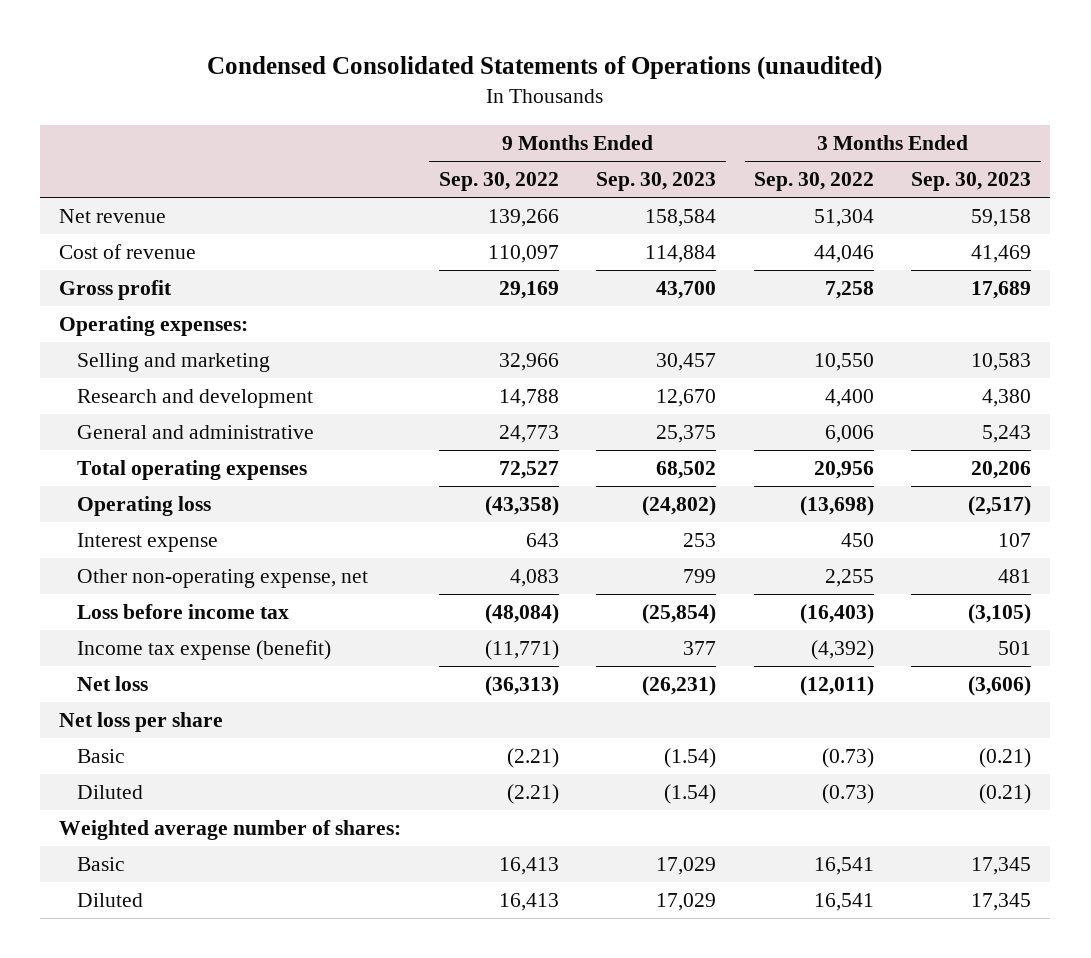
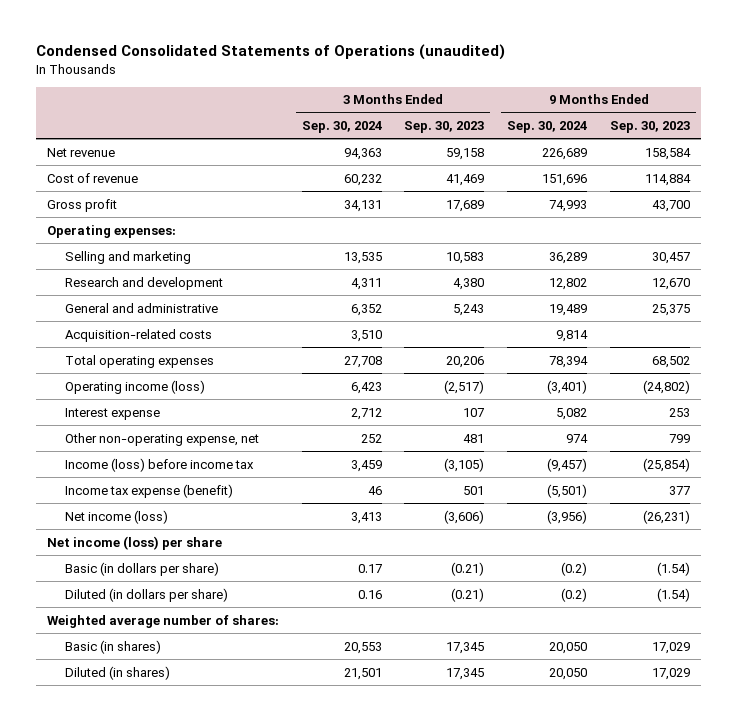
- | 9 Months Ended Sep. 30, 2022 | 9 Months Ended Sep. 30, 2023 | 3 Months Ended Sep. 30, 2022 | 3 Months Ended Sep. 30, 2023
+ | 3 Months Ended Sep. 30, 2024 | 3 Months Ended Sep. 30, 2023 | 9 Months Ended Sep. 30, 2024 | 9 Months Ended Sep. 30, 2023
+ Acquisition-related costs | 3,510 | | 9,814 |
- Operating loss | (43,358) | (24,802) | (13,698) | (2,517)
+ Operating income (loss) | 6,423 | (2,517) | (3,401) | (24,802)
- Loss before income tax | (48,084) | (25,854) | (16,403) | (3,105)
+ Income (loss) before income tax | 3,459 | (3,105) | (9,457) | (25,854)
- Net loss | (36,313) | (26,231) | (12,011) | (3,606)
- Net loss per share
- Basic | (2.21) | (1.54) | (0.73) | (0.21)
- Diluted | (2.21) | (1.54) | (0.73) | (0.21)
+ Net income (loss) | 3,413 | (3,606) | (3,956) | (26,231)
+ Net income (loss) per share
+ Basic (in dollars per share) | 0.17 | (0.21) | (0.2) | (1.54)
+ Diluted (in dollars per share) | 0.16 | (0.21) | (0.2) | (1.54)
- Basic | 16,413 | 17,029 | 16,541 | 17,345
- Diluted | 16,413 | 17,029 | 16,541 | 17,345
+ Basic (in shares) | 20,553 | 17,345 | 20,050 | 17,029
+ Diluted (in shares) | 21,501 | 17,345 | 20,050 | 17,029

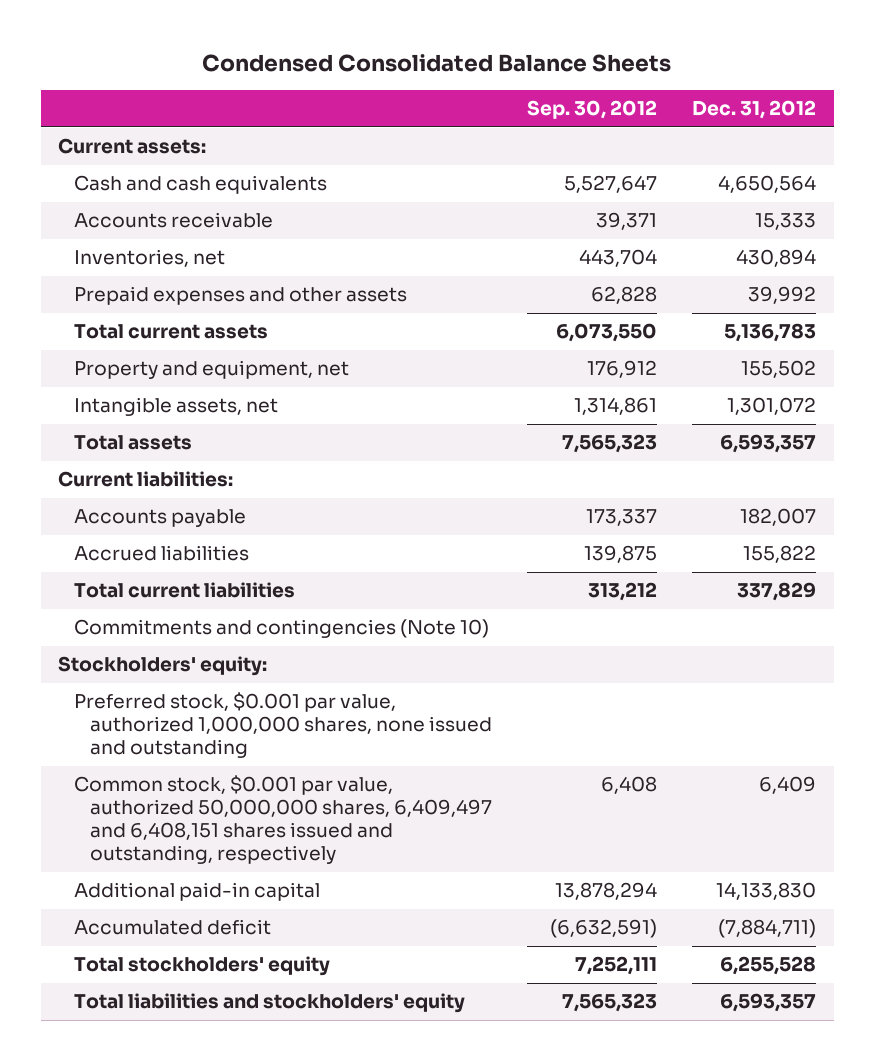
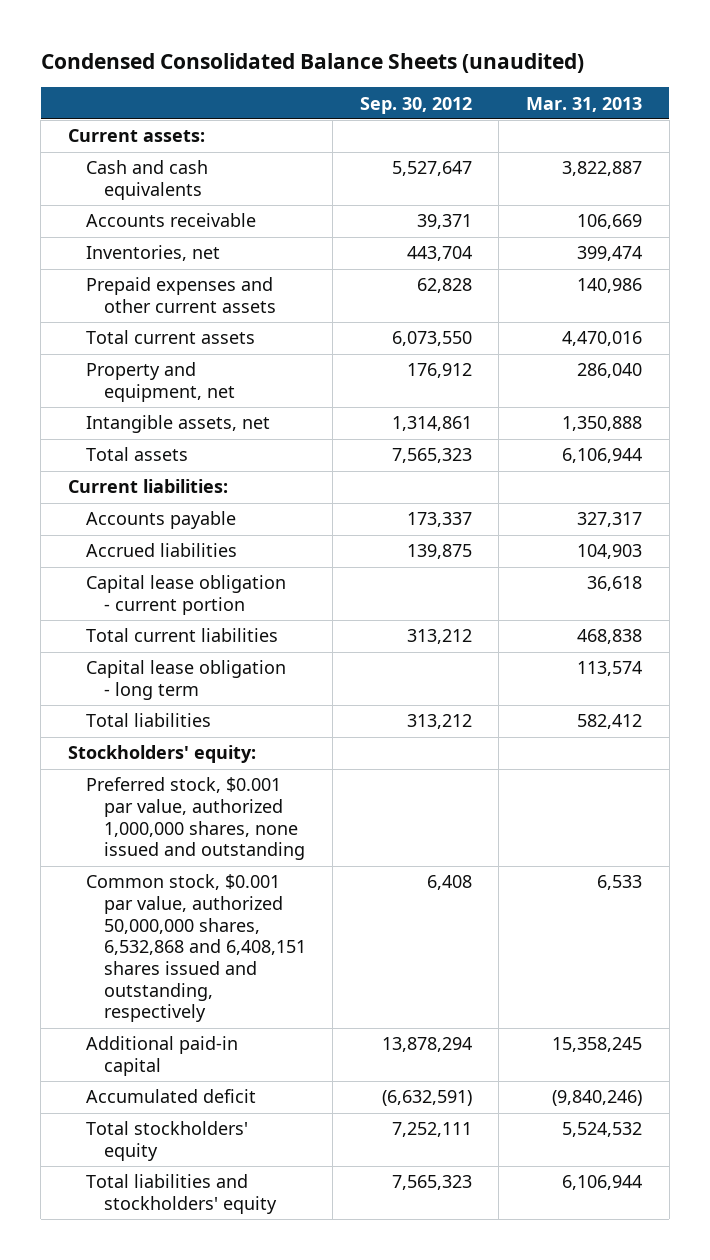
- Condensed Consolidated Balance Sheets
+ Condensed Consolidated Balance Sheets (unaudited)
- | Sep. 30, 2012 | Dec. 31, 2012
+ | Sep. 30, 2012 | Mar. 31, 2013
- Prepaid expenses and other assets | 62,828 | 39,992
+ Prepaid expenses and other current assets | 62,828 | 140,986
+ Capital lease obligation - current portion | | 36,618
- Commitments and contingencies (Note 10)
+ Capital lease obligation - long term | | 113,574
+ Total liabilities | 313,212 | 582,412
- Common stock, $0.001 par value, authorized 50,000,000 shares, 6,409,497 and 6,408,151 shares issued and outstanding, respectively | 6,408 | 6,409
+ Common stock, $0.001 par value, authorized 50,000,000 shares, 6,532,868 and 6,408,151 shares issued and outstanding, respectively | 6,408 | 6,533

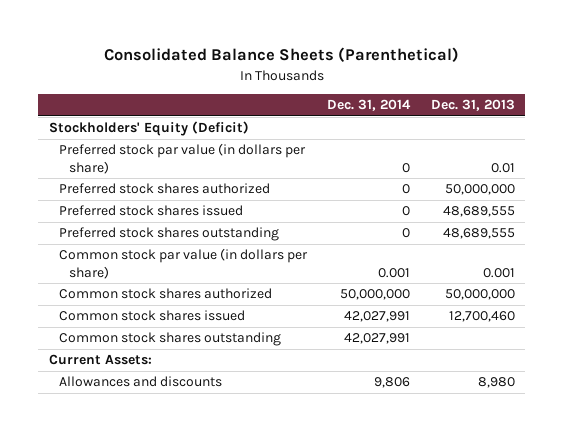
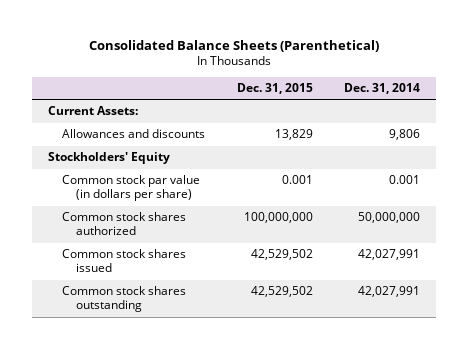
- | Dec. 31, 2014 | Dec. 31, 2013
+ | Dec. 31, 2015 | Dec. 31, 2014
- Stockholders' Equity (Deficit)
- Preferred stock par value (in dollars per share) | 0 | 0.01
- Preferred stock shares authorized | 0 | 50,000,000
- Preferred stock shares issued | 0 | 48,689,555
- Preferred stock shares outstanding | 0 | 48,689,555
moved up: Current Assets:
moved up: Allowances and discounts | 13,829 | 9,806
+ Stockholders' Equity

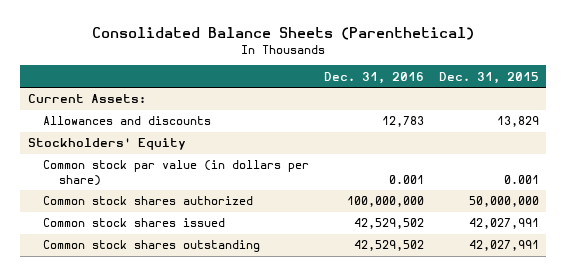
- | Dec. 31, 2015 | Dec. 31, 2014
+ | Dec. 31, 2016 | Dec. 31, 2015
- Common stock shares authorized | 100,000,000 | 50,000,000
- Common stock shares issued | 42,529,502 | 42,027,991
- Common stock shares outstanding | 42,529,502 | 42,027,991
+ Common stock shares authorized | 100,000,000 | 50,000,000
+ Common stock shares issued | 42,529,502 | 42,027,991
+ Common stock shares outstanding | 42,529,502 | 42,027,991

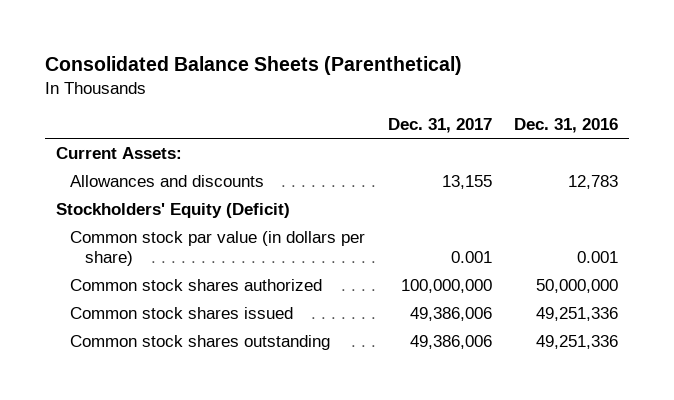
- | Dec. 31, 2016 | Dec. 31, 2015
+ | Dec. 31, 2017 | Dec. 31, 2016
- Stockholders' Equity
+ Stockholders' Equity (Deficit)
- Common stock shares authorized | 100,000,000 | 50,000,000
- Common stock shares issued | 42,529,502 | 42,027,991
- Common stock shares outstanding | 42,529,502 | 42,027,991
+ Common stock shares authorized | 100,000,000 | 50,000,000
+ Common stock shares issued | 49,386,006 | 49,251,336
+ Common stock shares outstanding | 49,386,006 | 49,251,336

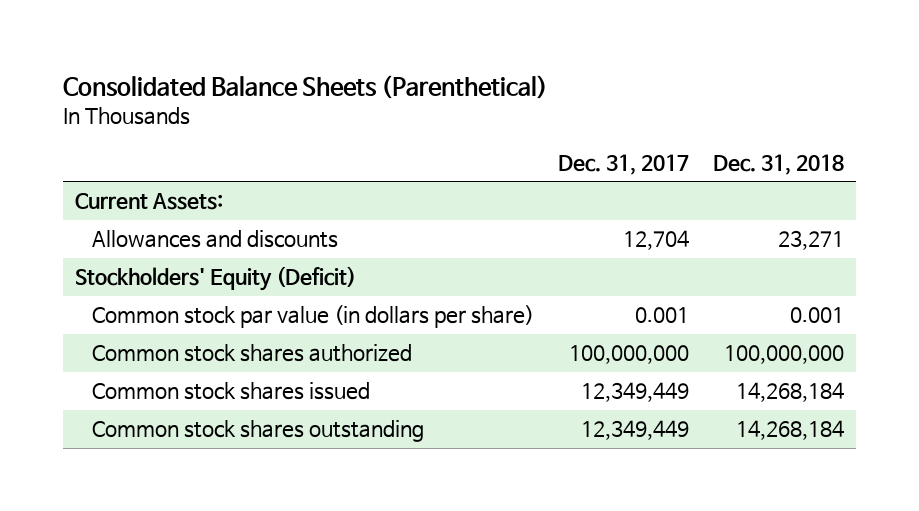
- | Dec. 31, 2017 | Dec. 31, 2016
+ | Dec. 31, 2017 | Dec. 31, 2018
- Allowances and discounts | 13,155 | 12,783
+ Allowances and discounts | 12,704 | 23,271
- Common stock shares issued | 49,386,006 | 49,251,336
- Common stock shares outstanding | 49,386,006 | 49,251,336
+ Common stock shares issued | 12,349,449 | 14,268,184
+ Common stock shares outstanding | 12,349,449 | 14,268,184

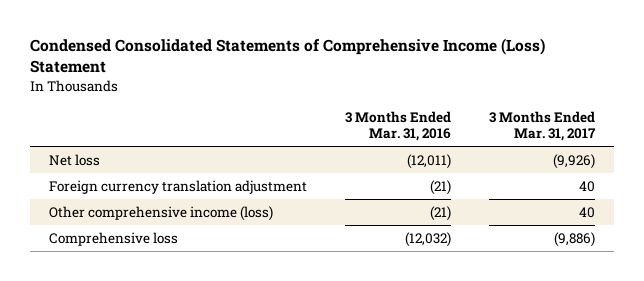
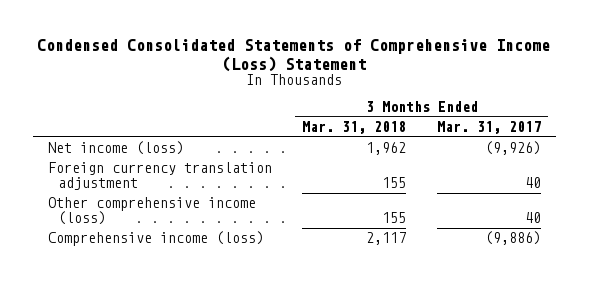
- | 3 Months Ended Mar. 31, 2016 | 3 Months Ended Mar. 31, 2017
+ | 3 Months Ended Mar. 31, 2018 | 3 Months Ended Mar. 31, 2017
- Net loss | (12,011) | (9,926)
+ Net income (loss) | 1,962 | (9,926)
- Comprehensive loss | (12,032) | (9,886)
+ Comprehensive income (loss) | 2,117 | (9,886)

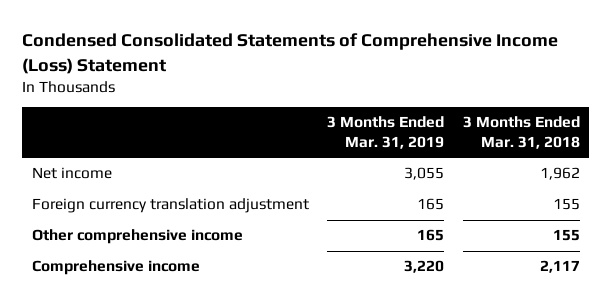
- | 3 Months Ended Mar. 31, 2018 | 3 Months Ended Mar. 31, 2017
+ | 3 Months Ended Mar. 31, 2019 | 3 Months Ended Mar. 31, 2018
- Net income (loss) | 1,962 | (9,926)
+ Net income | 3,055 | 1,962
- Other comprehensive income (loss) | 155 | 40
- Comprehensive income (loss) | 2,117 | (9,886)
+ Other comprehensive income | 165 | 155
+ Comprehensive income | 3,220 | 2,117

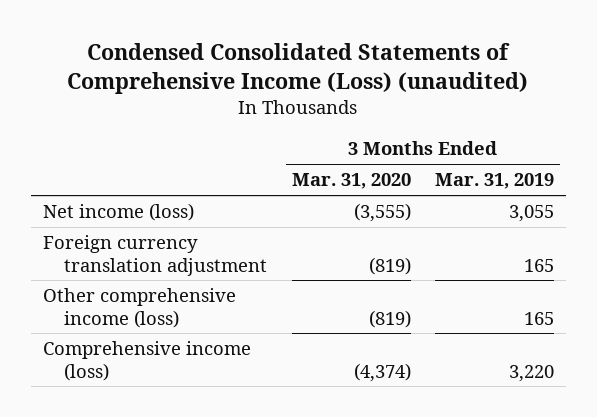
- Condensed Consolidated Statements of Comprehensive Income (Loss) Statement
+ Condensed Consolidated Statements of Comprehensive Income (Loss) (unaudited)
- | 3 Months Ended Mar. 31, 2019 | 3 Months Ended Mar. 31, 2018
+ | 3 Months Ended Mar. 31, 2020 | 3 Months Ended Mar. 31, 2019
- Net income | 3,055 | 1,962
+ Net income (loss) | (3,555) | 3,055
- Other comprehensive income | 165 | 155
- Comprehensive income | 3,220 | 2,117
+ Other comprehensive income (loss) | (819) | 165
+ Comprehensive income (loss) | (4,374) | 3,220

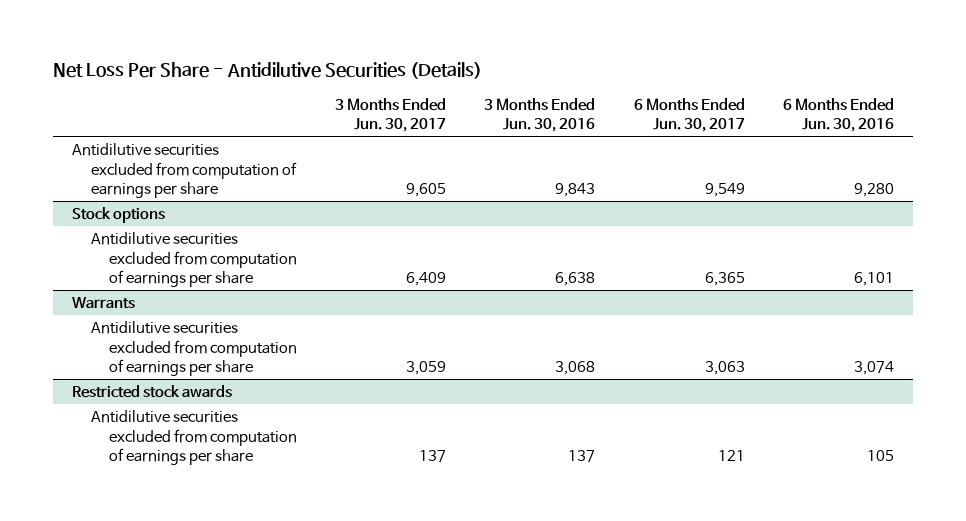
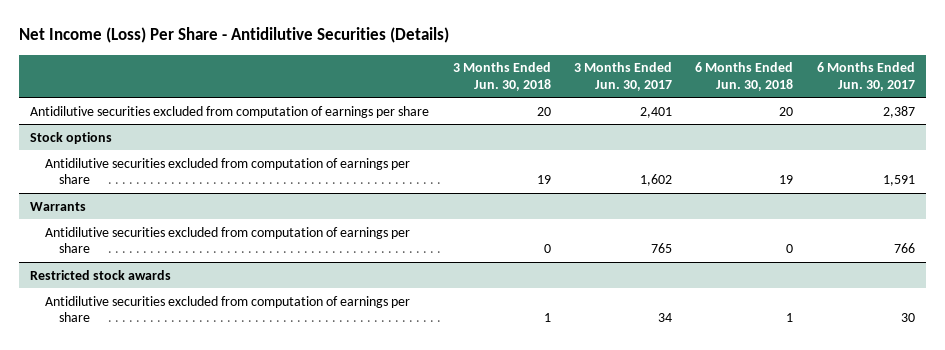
- Net Loss Per Share - Antidilutive Securities (Details)
+ Net Income (Loss) Per Share - Antidilutive Securities (Details)
- | 3 Months Ended Jun. 30, 2017 | 3 Months Ended Jun. 30, 2016 | 6 Months Ended Jun. 30, 2017 | 6 Months Ended Jun. 30, 2016
+ | 3 Months Ended Jun. 30, 2018 | 3 Months Ended Jun. 30, 2017 | 6 Months Ended Jun. 30, 2018 | 6 Months Ended Jun. 30, 2017
- Antidilutive securities excluded from computation of earnings per share | 9,605 | 9,843 | 9,549 | 9,280
+ Antidilutive securities excluded from computation of earnings per share | 20 | 2,401 | 20 | 2,387
@ Stock options
- Antidilutive securities excluded from computation of earnings per share | 6,409 | 6,638 | 6,365 | 6,101
+ Antidilutive securities excluded from computation of earnings per share | 19 | 1,602 | 19 | 1,591
@ Warrants
- Antidilutive securities excluded from computation of earnings per share | 3,059 | 3,068 | 3,063 | 3,074
+ Antidilutive securities excluded from computation of earnings per share | 0 | 765 | 0 | 766
@ Restricted stock awards
- Antidilutive securities excluded from computation of earnings per share | 137 | 137 | 121 | 105
+ Antidilutive securities excluded from computation of earnings per share | 1 | 34 | 1 | 30

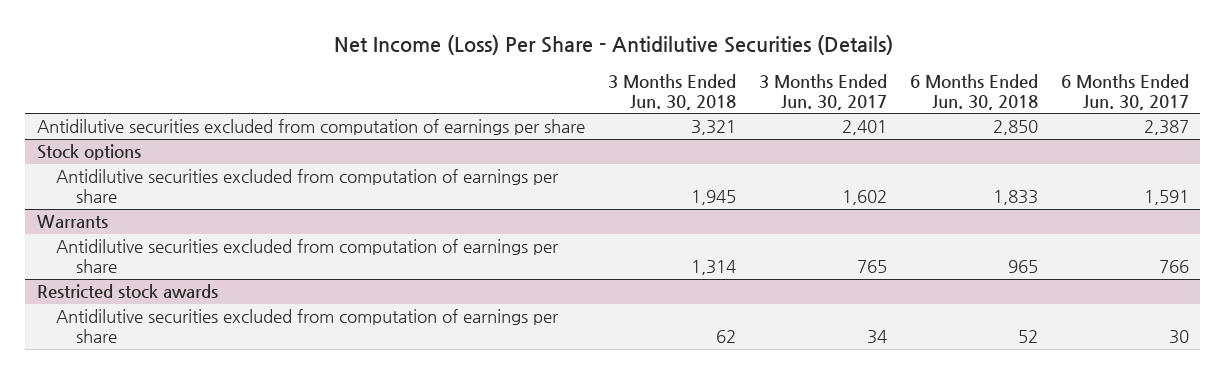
- Antidilutive securities excluded from computation of earnings per share | 20 | 2,401 | 20 | 2,387
+ Antidilutive securities excluded from computation of earnings per share | 3,321 | 2,401 | 2,850 | 2,387
@ Stock options
- Antidilutive securities excluded from computation of earnings per share | 19 | 1,602 | 19 | 1,591
+ Antidilutive securities excluded from computation of earnings per share | 1,945 | 1,602 | 1,833 | 1,591
@ Warrants
- Antidilutive securities excluded from computation of earnings per share | 0 | 765 | 0 | 766
+ Antidilutive securities excluded from computation of earnings per share | 1,314 | 765 | 965 | 766
@ Restricted stock awards
- Antidilutive securities excluded from computation of earnings per share | 1 | 34 | 1 | 30
+ Antidilutive securities excluded from computation of earnings per share | 62 | 34 | 52 | 30

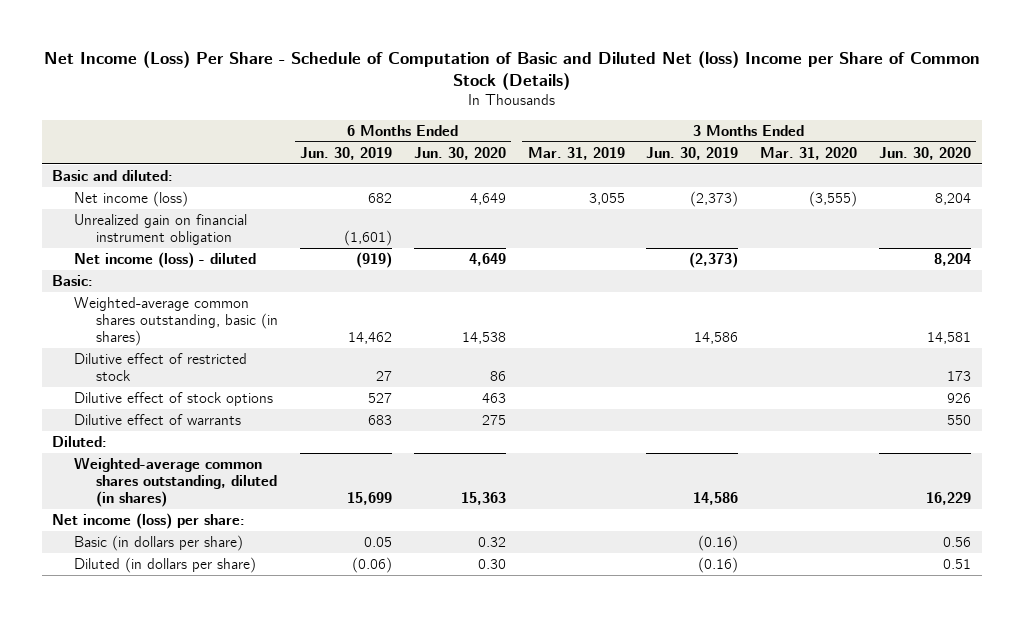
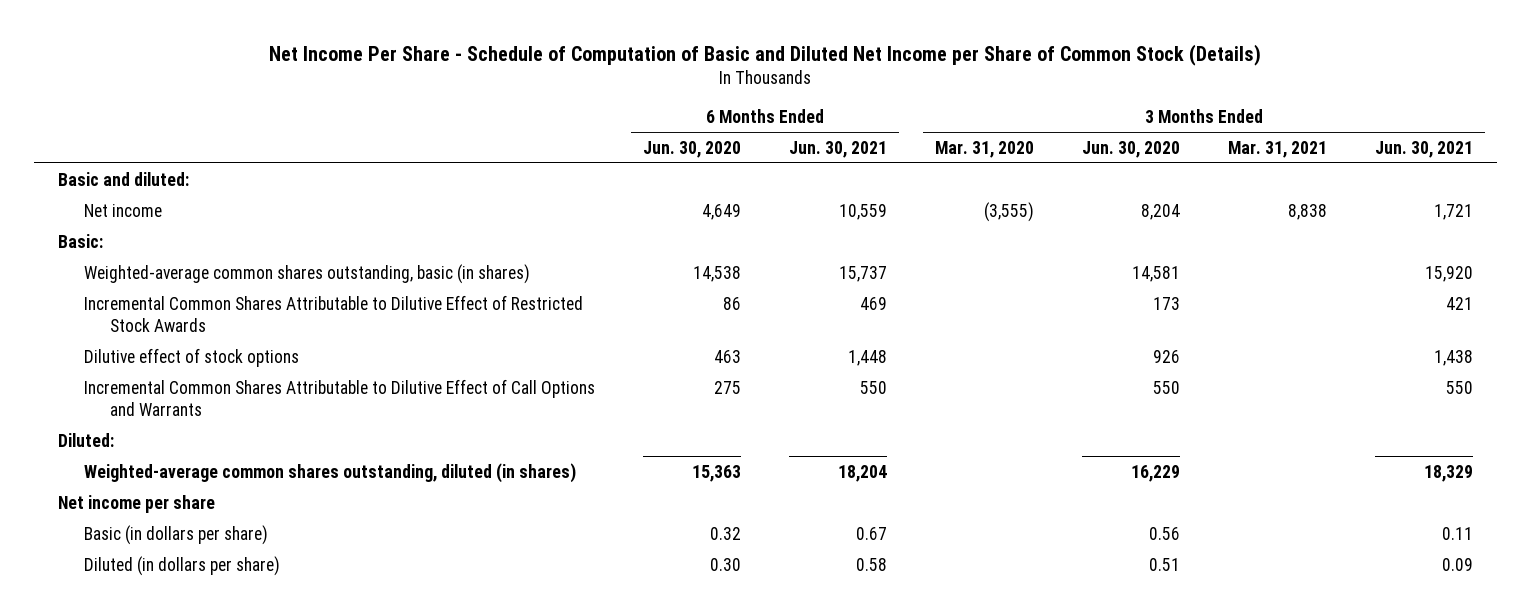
- Net Income (Loss) Per Share - Schedule of Computation of Basic and Diluted Net (loss) Income per Share of Common Stock (Details)
+ Net Income Per Share - Schedule of Computation of Basic and Diluted Net Income per Share of Common Stock (Details)
- | 6 Months Ended Jun. 30, 2019 | 6 Months Ended Jun. 30, 2020 | 3 Months Ended Mar. 31, 2019 | 3 Months Ended Jun. 30, 2019 | 3 Months Ended Mar. 31, 2020 | 3 Months Ended Jun. 30, 2020
+ | 6 Months Ended Jun. 30, 2020 | 6 Months Ended Jun. 30, 2021 | 3 Months Ended Mar. 31, 2020 | 3 Months Ended Jun. 30, 2020 | 3 Months Ended Mar. 31, 2021 | 3 Months Ended Jun. 30, 2021
- Net income (loss) | 682 | 4,649 | 3,055 | (2,373) | (3,555) | 8,204
- Unrealized gain on financial instrument obligation | (1,601) | | | | |
- Net income (loss) - diluted | (919) | 4,649 | | (2,373) | | 8,204
+ Net income | 4,649 | 10,559 | (3,555) | 8,204 | 8,838 | 1,721
- Dilutive effect of restricted stock | 27 | 86 | | | | 173
+ Incremental Common Shares Attributable to Dilutive Effect of Restricted Stock Awards | 86 | 469 | | 173 | | 421
- Dilutive effect of warrants | 683 | 275 | | | | 550
+ Incremental Common Shares Attributable to Dilutive Effect of Call Options and Warrants | 275 | 550 | | 550 | | 550
- Net income (loss) per share:
+ Net income per share

